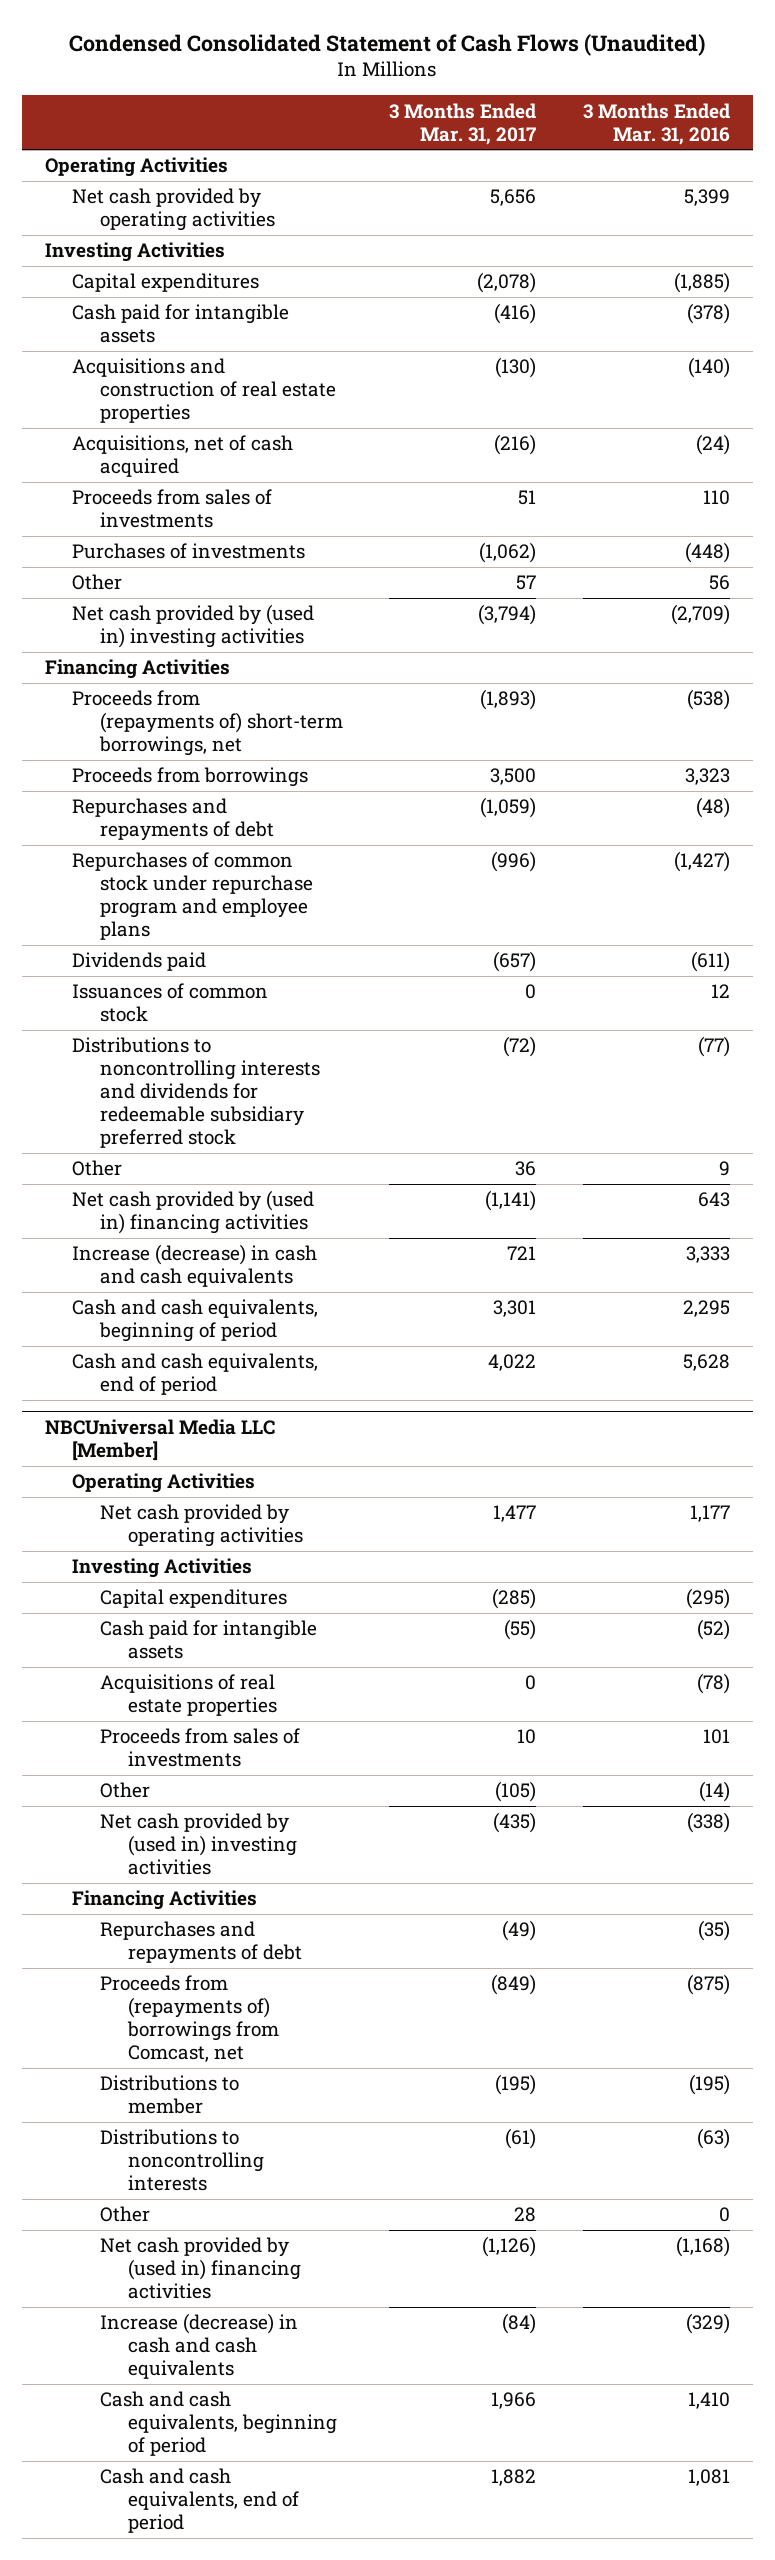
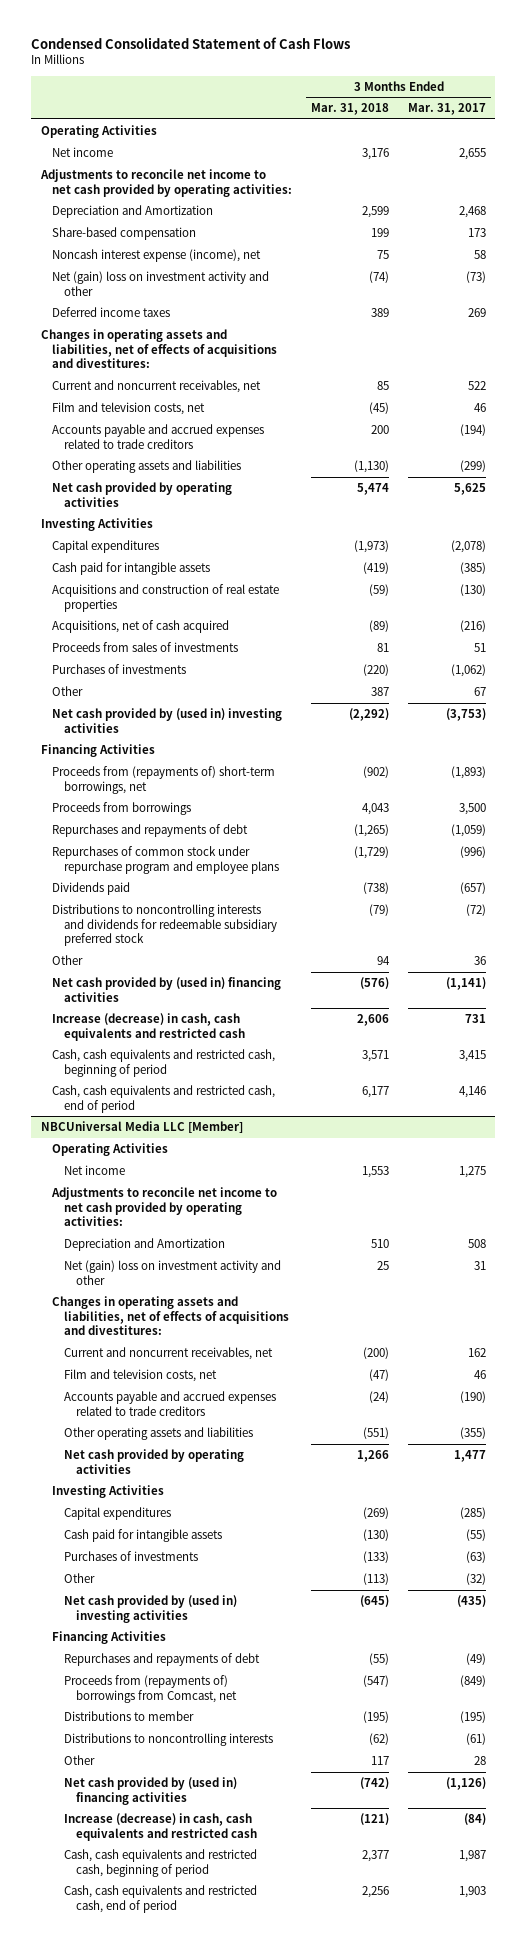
- Condensed Consolidated Statement of Cash Flows (Unaudited)
+ Condensed Consolidated Statement of Cash Flows
- | 3 Months Ended Mar. 31, 2017 | 3 Months Ended Mar. 31, 2016
+ | 3 Months Ended Mar. 31, 2018 | 3 Months Ended Mar. 31, 2017
- Net cash provided by operating activities | 5,656 | 5,399
+ Net income | 3,176 | 2,655
+ Adjustments to reconcile net income to net cash provided by operating activities:
+ Depreciation and Amortization | 2,599 | 2,468
+ Share-based compensation | 199 | 173
+ Noncash interest expense (income), net | 75 | 58
+ Net (gain) loss on investment activity and other | (74) | (73)
+ Deferred income taxes | 389 | 269
+ Changes in operating assets and liabilities, net of effects of acquisitions and divestitures:
+ Current and noncurrent receivables, net | 85 | 522
+ Film and television costs, net | (45) | 46
+ Accounts payable and accrued expenses related to trade creditors | 200 | (194)
+ Other operating assets and liabilities | (1,130) | (299)
+ Net cash provided by operating activities | 5,474 | 5,625
- Cash paid for intangible assets | (416) | (378)
+ Cash paid for intangible assets | (419) | (385)
- Other | 57 | 56
- Net cash provided by (used in) investing activities | (3,794) | (2,709)
+ Other | 387 | 67
+ Net cash provided by (used in) investing activities | (2,292) | (3,753)
- Issuances of common stock | 0 | 12
- Increase (decrease) in cash and cash equivalents | 721 | 3,333
- Cash and cash equivalents, beginning of period | 3,301 | 2,295
- Cash and cash equivalents, end of period | 4,022 | 5,628
+ Increase (decrease) in cash, cash equivalents and restricted cash | 2,606 | 731
+ Cash, cash equivalents and restricted cash, beginning of period | 3,571 | 3,415
+ Cash, cash equivalents and restricted cash, end of period | 6,177 | 4,146
@ NBCUniversal Media LLC [Member]
+ Net income | 1,553 | 1,275
+ Adjustments to reconcile net income to net cash provided by operating activities:
+ Depreciation and Amortization | 510 | 508
+ Net (gain) loss on investment activity and other | 25 | 31
+ Changes in operating assets and liabilities, net of effects of acquisitions and divestitures:
+ Current and noncurrent receivables, net | (200) | 162
+ Film and television costs, net | (47) | 46
+ Accounts payable and accrued expenses related to trade creditors | (24) | (190)
+ Other operating assets and liabilities | (551) | (355)
- Acquisitions of real estate properties | 0 | (78)
- Proceeds from sales of investments | 10 | 101
- Other | (105) | (14)
+ Purchases of investments | (133) | (63)
+ Other | (113) | (32)
- Increase (decrease) in cash and cash equivalents | (84) | (329)
- Cash and cash equivalents, beginning of period | 1,966 | 1,410
- Cash and cash equivalents, end of period | 1,882 | 1,081
+ Increase (decrease) in cash, cash equivalents and restricted cash | (121) | (84)
+ Cash, cash equivalents and restricted cash, beginning of period | 2,377 | 1,987
+ Cash, cash equivalents and restricted cash, end of period | 2,256 | 1,903

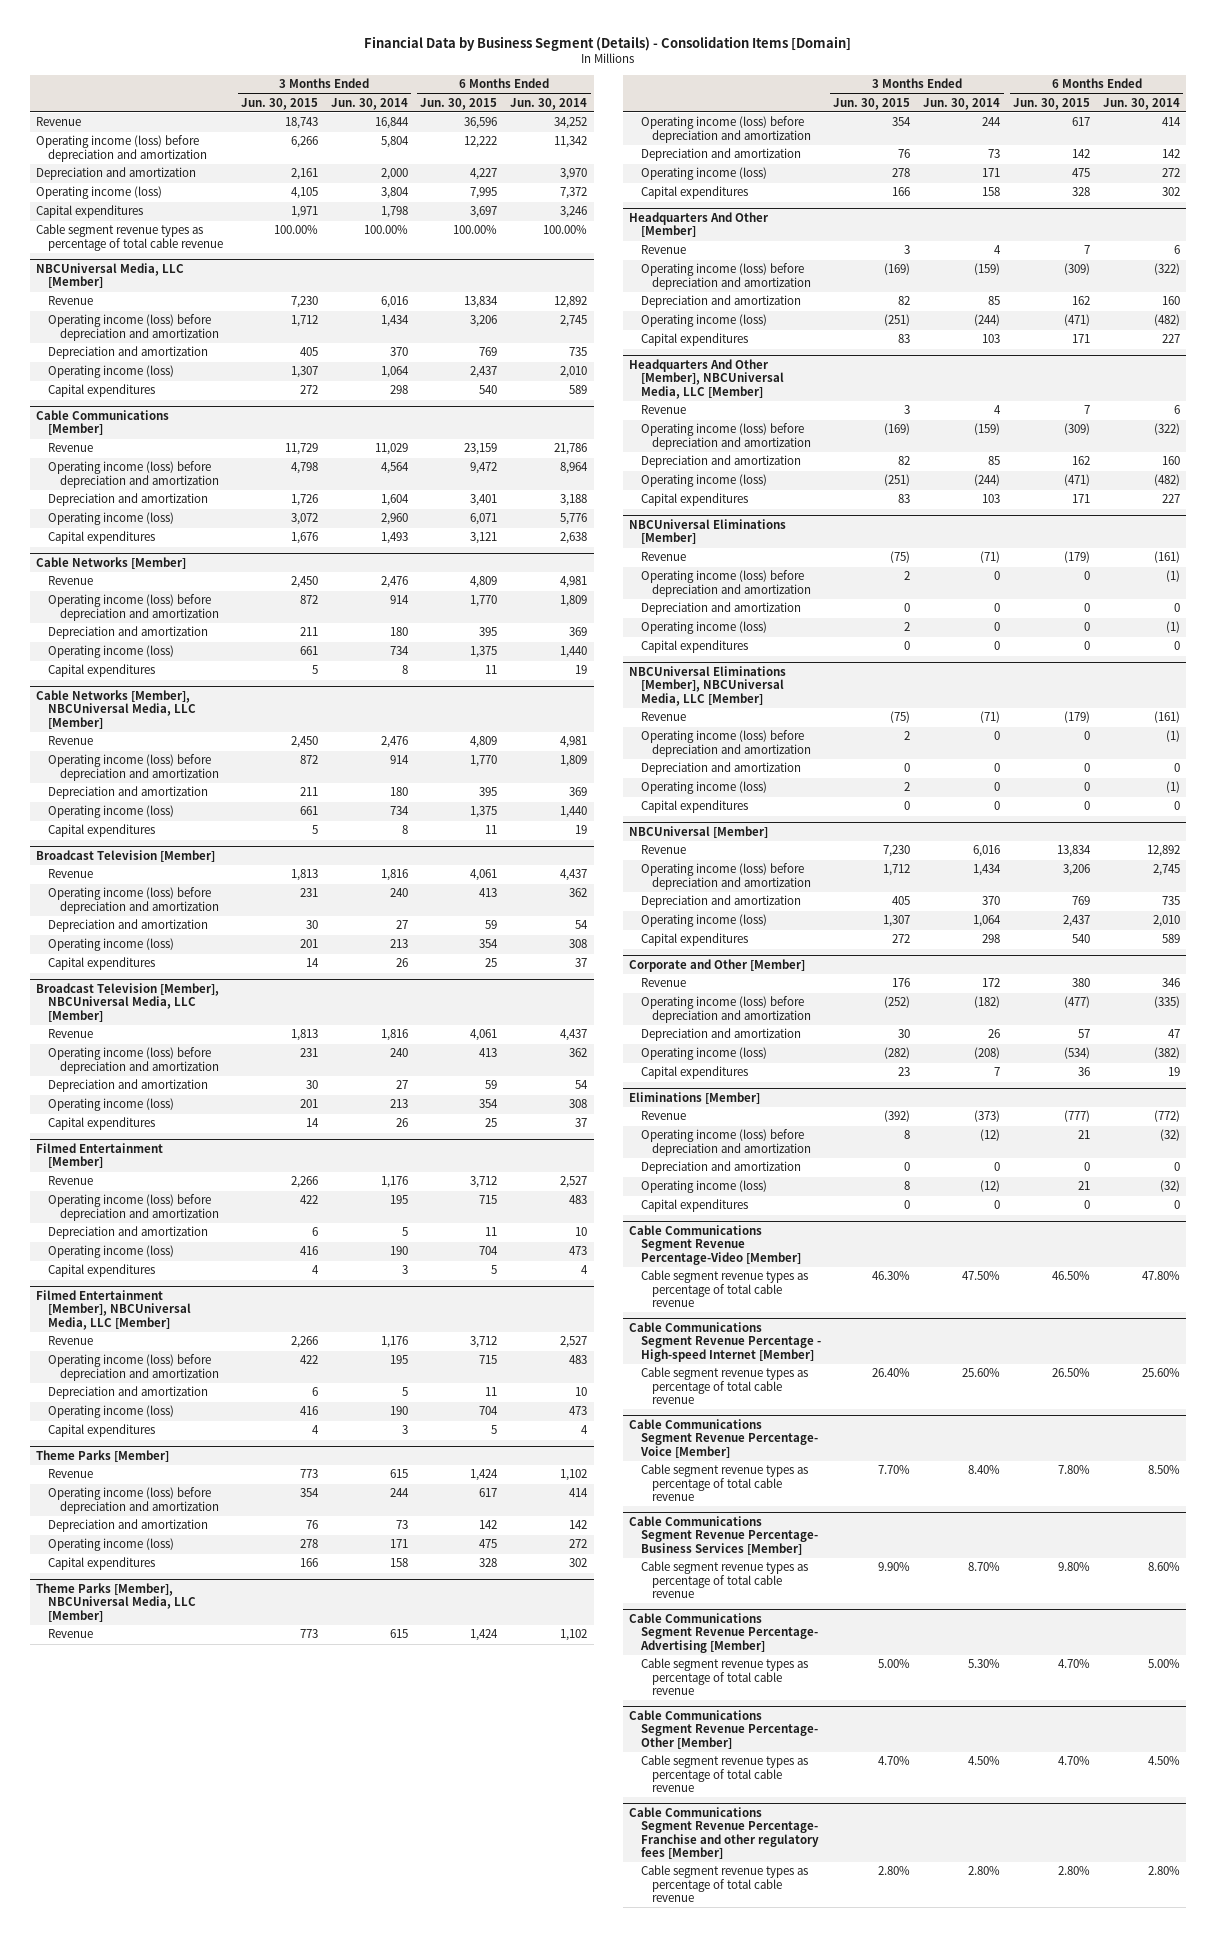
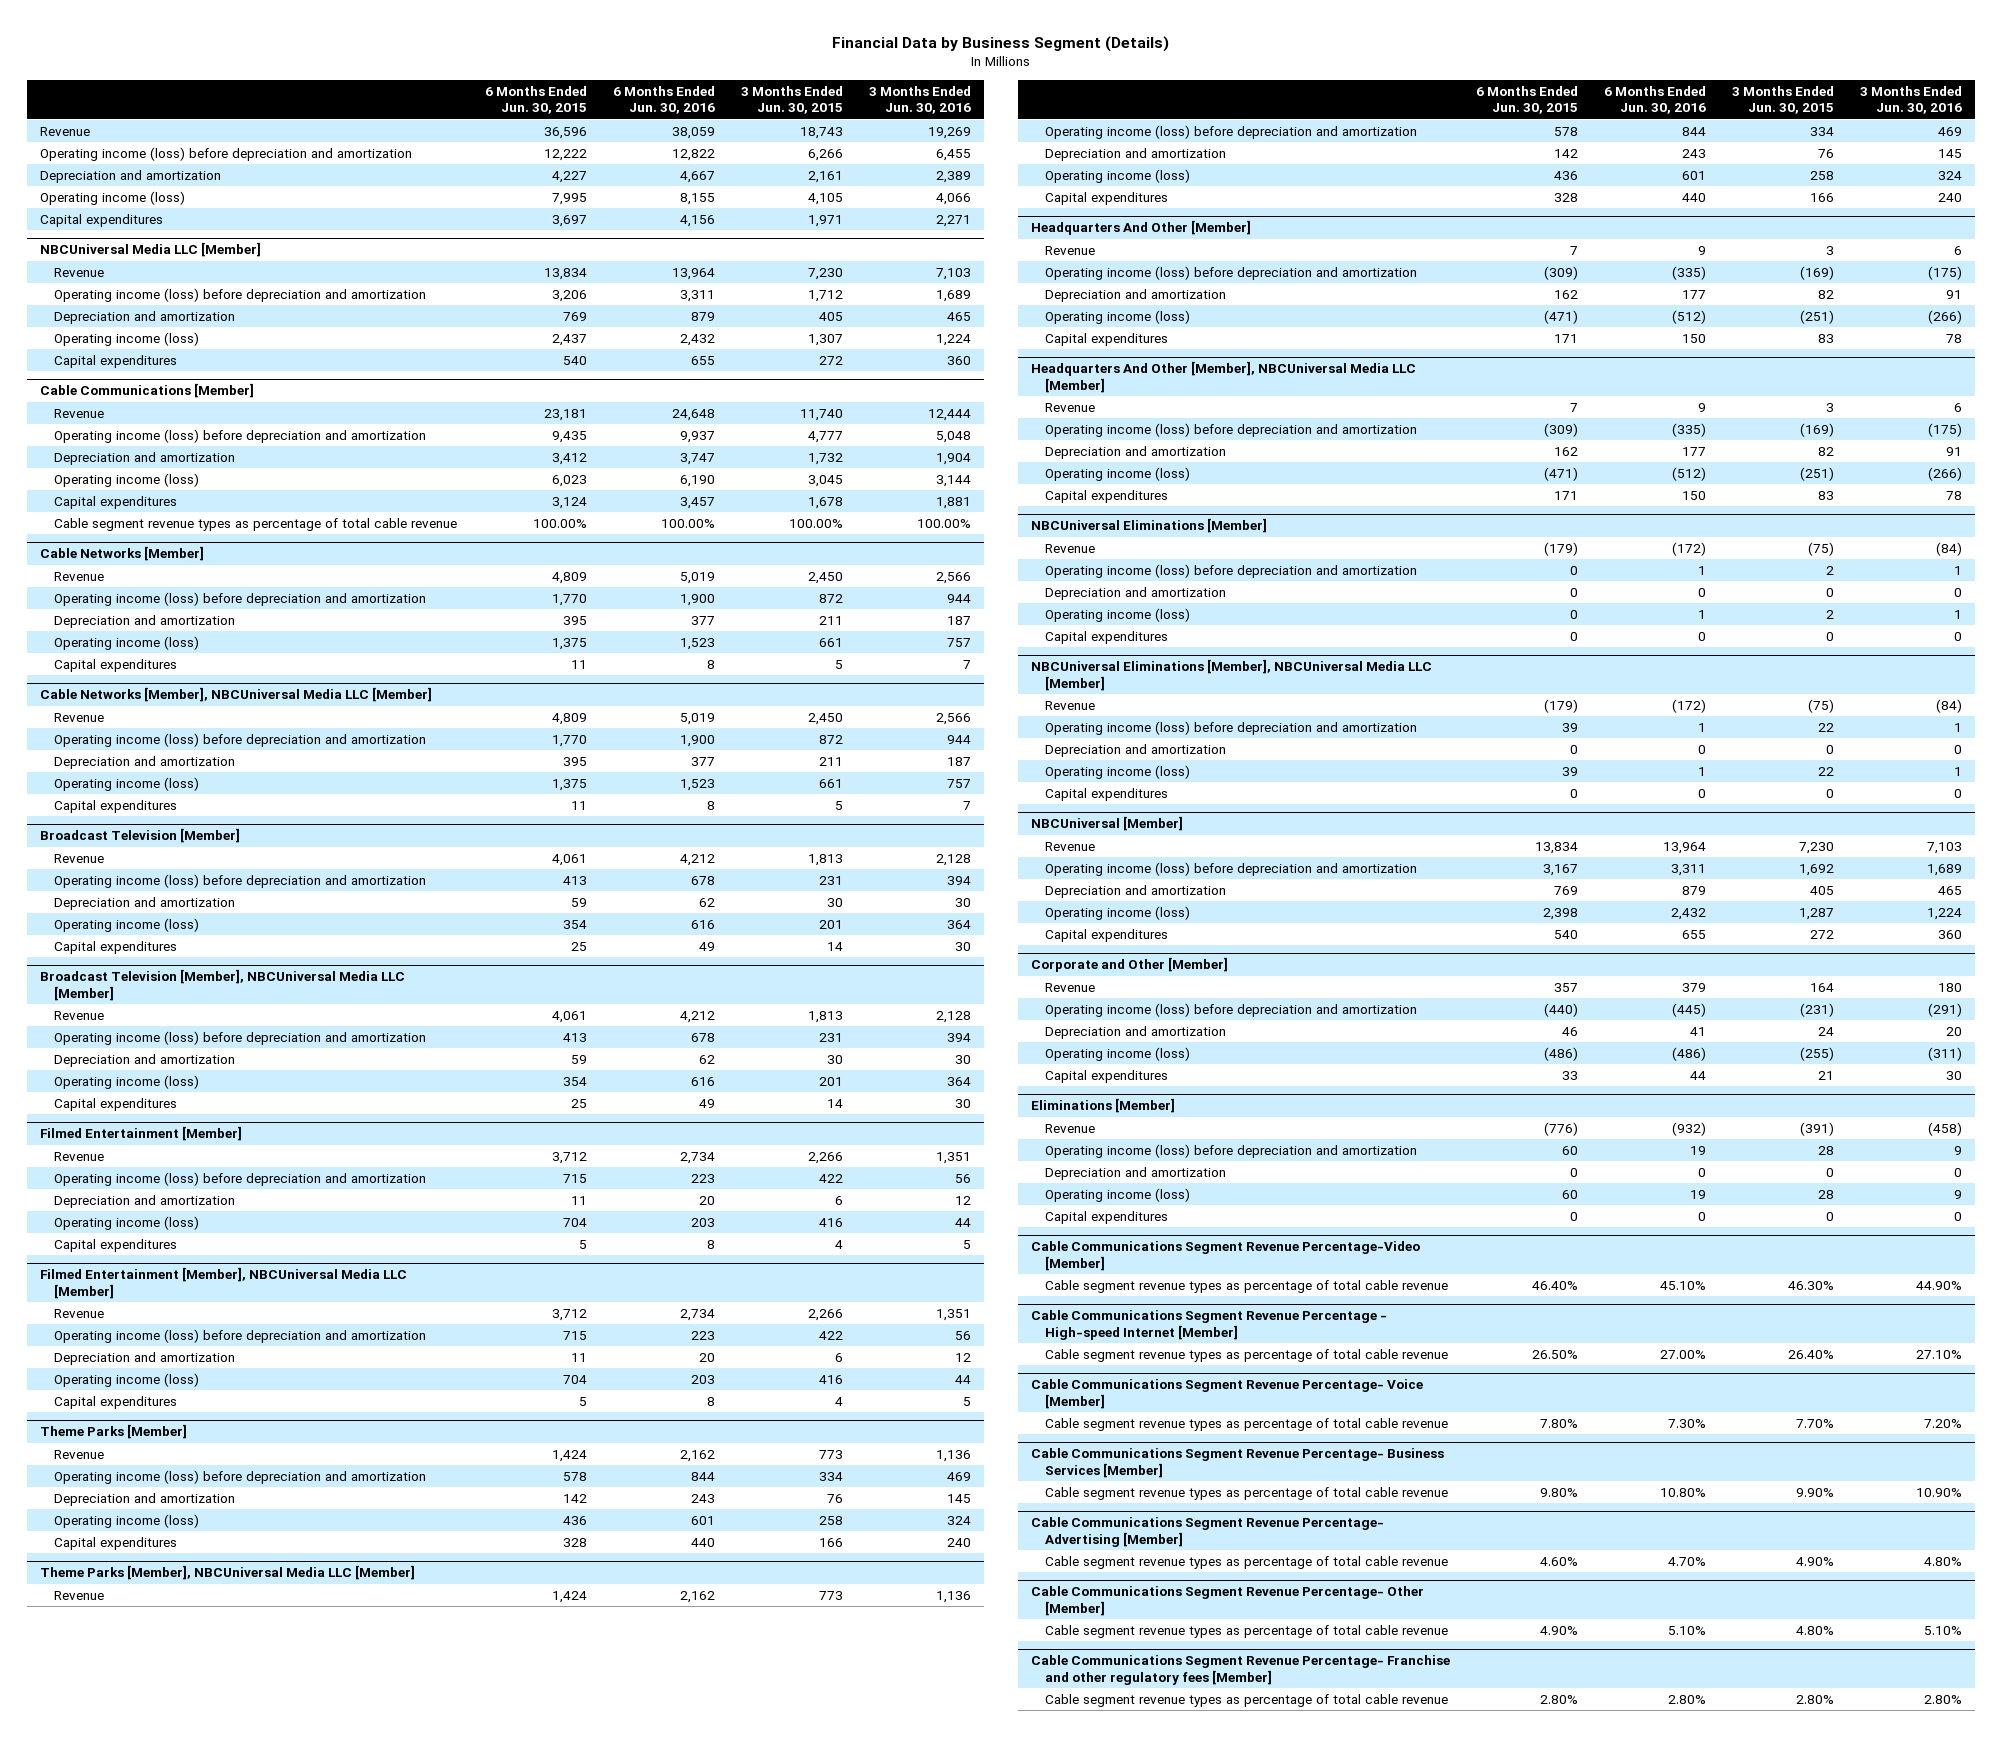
- Financial Data by Business Segment (Details) - Consolidation Items [Domain]
+ Financial Data by Business Segment (Details)
- | 3 Months Ended Jun. 30, 2015 | 3 Months Ended Jun. 30, 2014 | 6 Months Ended Jun. 30, 2015 | 6 Months Ended Jun. 30, 2014
+ | 6 Months Ended Jun. 30, 2015 | 6 Months Ended Jun. 30, 2016 | 3 Months Ended Jun. 30, 2015 | 3 Months Ended Jun. 30, 2016
- Cable segment revenue types as percentage of total cable revenue | 100.00% | 100.00% | 100.00% | 100.00%
- NBCUniversal Media, LLC [Member]
+ NBCUniversal Media LLC [Member]
@ Cable Communications [Member]
- Revenue | 11,729 | 11,029 | 23,159 | 21,786
- Operating income (loss) before depreciation and amortization | 4,798 | 4,564 | 9,472 | 8,964
- Depreciation and amortization | 1,726 | 1,604 | 3,401 | 3,188
- Operating income (loss) | 3,072 | 2,960 | 6,071 | 5,776
- Capital expenditures | 1,676 | 1,493 | 3,121 | 2,638
+ Revenue | 23,181 | 24,648 | 11,740 | 12,444
+ Operating income (loss) before depreciation and amortization | 9,435 | 9,937 | 4,777 | 5,048
+ Depreciation and amortization | 3,412 | 3,747 | 1,732 | 1,904
+ Operating income (loss) | 6,023 | 6,190 | 3,045 | 3,144
+ Capital expenditures | 3,124 | 3,457 | 1,678 | 1,881
+ Cable segment revenue types as percentage of total cable revenue | 100.00% | 100.00% | 100.00% | 100.00%
- Cable Networks [Member], NBCUniversal Media, LLC [Member]
+ Cable Networks [Member], NBCUniversal Media LLC [Member]
- Broadcast Television [Member], NBCUniversal Media, LLC [Member]
+ Broadcast Television [Member], NBCUniversal Media LLC [Member]
- Filmed Entertainment [Member], NBCUniversal Media, LLC [Member]
+ Filmed Entertainment [Member], NBCUniversal Media LLC [Member]
@ Theme Parks [Member]
- Operating income (loss) before depreciation and amortization | 354 | 244 | 617 | 414
+ Operating income (loss) before depreciation and amortization | 578 | 844 | 334 | 469
- Operating income (loss) | 278 | 171 | 475 | 272
+ Operating income (loss) | 436 | 601 | 258 | 324
- Theme Parks [Member], NBCUniversal Media, LLC [Member]
+ Theme Parks [Member], NBCUniversal Media LLC [Member]
- Operating income (loss) before depreciation and amortization | 354 | 244 | 617 | 414
+ Operating income (loss) before depreciation and amortization | 578 | 844 | 334 | 469
- Operating income (loss) | 278 | 171 | 475 | 272
+ Operating income (loss) | 436 | 601 | 258 | 324
- Headquarters And Other [Member], NBCUniversal Media, LLC [Member]
+ Headquarters And Other [Member], NBCUniversal Media LLC [Member]
- NBCUniversal Eliminations [Member], NBCUniversal Media, LLC [Member]
+ NBCUniversal Eliminations [Member], NBCUniversal Media LLC [Member]
- Operating income (loss) before depreciation and amortization | 2 | 0 | 0 | (1)
+ Operating income (loss) before depreciation and amortization | 39 | 1 | 22 | 1
- Operating income (loss) | 2 | 0 | 0 | (1)
+ Operating income (loss) | 39 | 1 | 22 | 1
@ NBCUniversal [Member]
- Operating income (loss) before depreciation and amortization | 1,712 | 1,434 | 3,206 | 2,745
+ Operating income (loss) before depreciation and amortization | 3,167 | 3,311 | 1,692 | 1,689
- Operating income (loss) | 1,307 | 1,064 | 2,437 | 2,010
+ Operating income (loss) | 2,398 | 2,432 | 1,287 | 1,224
@ Corporate and Other [Member]
- Revenue | 176 | 172 | 380 | 346
- Operating income (loss) before depreciation and amortization | (252) | (182) | (477) | (335)
- Depreciation and amortization | 30 | 26 | 57 | 47
- Operating income (loss) | (282) | (208) | (534) | (382)
- Capital expenditures | 23 | 7 | 36 | 19
+ Revenue | 357 | 379 | 164 | 180
+ Operating income (loss) before depreciation and amortization | (440) | (445) | (231) | (291)
+ Depreciation and amortization | 46 | 41 | 24 | 20
+ Operating income (loss) | (486) | (486) | (255) | (311)
+ Capital expenditures | 33 | 44 | 21 | 30
@ Eliminations [Member]
- Revenue | (392) | (373) | (777) | (772)
- Operating income (loss) before depreciation and amortization | 8 | (12) | 21 | (32)
+ Revenue | (776) | (932) | (391) | (458)
+ Operating income (loss) before depreciation and amortization | 60 | 19 | 28 | 9
- Operating income (loss) | 8 | (12) | 21 | (32)
+ Operating income (loss) | 60 | 19 | 28 | 9
@ Cable Communications Segment Revenue Percentage-Video [Member]
- Cable segment revenue types as percentage of total cable revenue | 46.30% | 47.50% | 46.50% | 47.80%
+ Cable segment revenue types as percentage of total cable revenue | 46.40% | 45.10% | 46.30% | 44.90%
@ Cable Communications Segment Revenue Percentage- Advertising [Member]
- Cable segment revenue types as percentage of total cable revenue | 5.00% | 5.30% | 4.70% | 5.00%
+ Cable segment revenue types as percentage of total cable revenue | 4.60% | 4.70% | 4.90% | 4.80%
@ Cable Communications Segment Revenue Percentage- Other [Member]
- Cable segment revenue types as percentage of total cable revenue | 4.70% | 4.50% | 4.70% | 4.50%
+ Cable segment revenue types as percentage of total cable revenue | 4.90% | 5.10% | 4.80% | 5.10%

